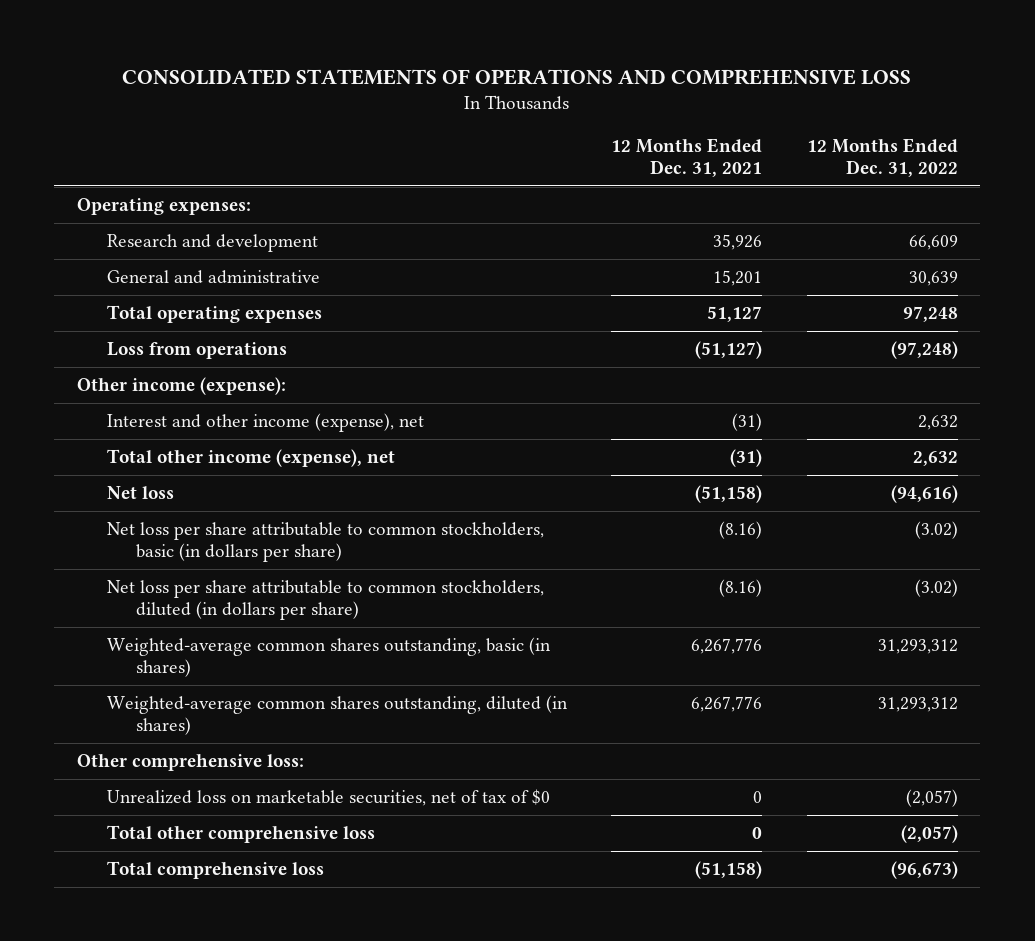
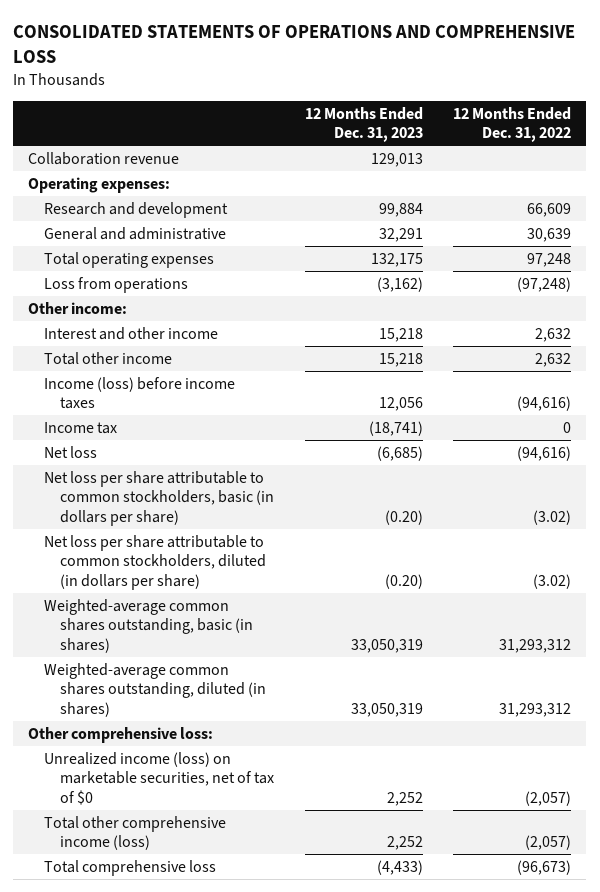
- | 12 Months Ended Dec. 31, 2021 | 12 Months Ended Dec. 31, 2022
+ | 12 Months Ended Dec. 31, 2023 | 12 Months Ended Dec. 31, 2022
+ Collaboration revenue | 129,013 |
- Other income (expense):
- Interest and other income (expense), net | (31) | 2,632
- Total other income (expense), net | (31) | 2,632
+ Other income:
+ Interest and other income | 15,218 | 2,632
+ Total other income | 15,218 | 2,632
+ Income (loss) before income taxes | 12,056 | (94,616)
+ Income tax | (18,741) | 0
- Unrealized loss on marketable securities, net of tax of $0 | 0 | (2,057)
- Total other comprehensive loss | 0 | (2,057)
+ Unrealized income (loss) on marketable securities, net of tax of $0 | 2,252 | (2,057)
+ Total other comprehensive income (loss) | 2,252 | (2,057)

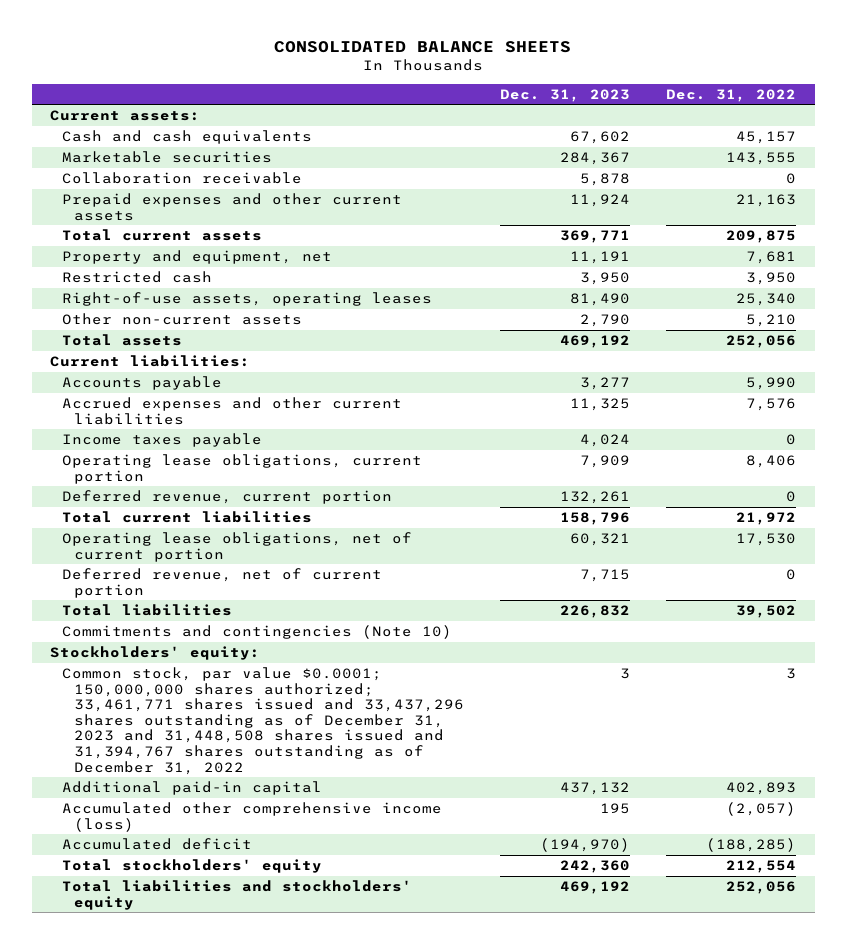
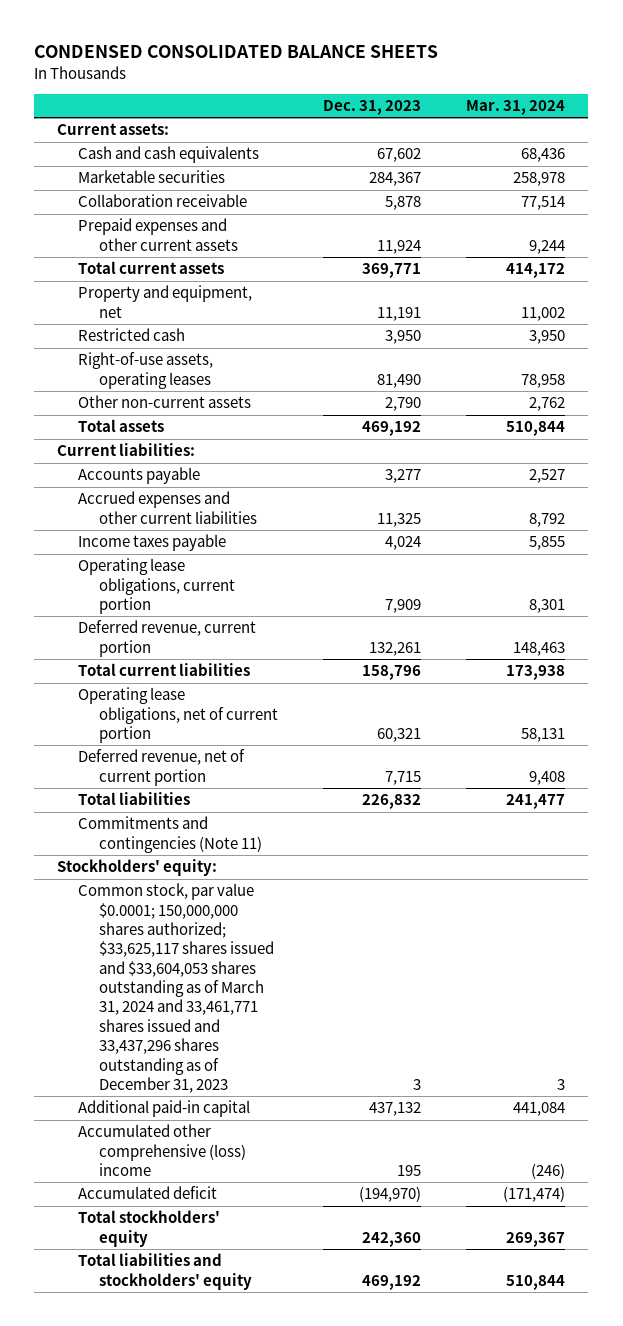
- CONSOLIDATED BALANCE SHEETS
+ CONDENSED CONSOLIDATED BALANCE SHEETS
- | Dec. 31, 2023 | Dec. 31, 2022
+ | Dec. 31, 2023 | Mar. 31, 2024
- Commitments and contingencies (Note 10)
+ Commitments and contingencies (Note 11)
- Common stock, par value $0.0001; 150,000,000 shares authorized; 33,461,771 shares issued and 33,437,296 shares outstanding as of December 31, 2023 and 31,448,508 shares issued and 31,394,767 shares outstanding as of December 31, 2022 | 3 | 3
+ Common stock, par value $0.0001; 150,000,000 shares authorized; $33,625,117 shares issued and $33,604,053 shares outstanding as of March 31, 2024 and 33,461,771 shares issued and 33,437,296 shares outstanding as of December 31, 2023 | 3 | 3
- Accumulated other comprehensive income (loss) | 195 | (2,057)
+ Accumulated other comprehensive (loss) income | 195 | (246)

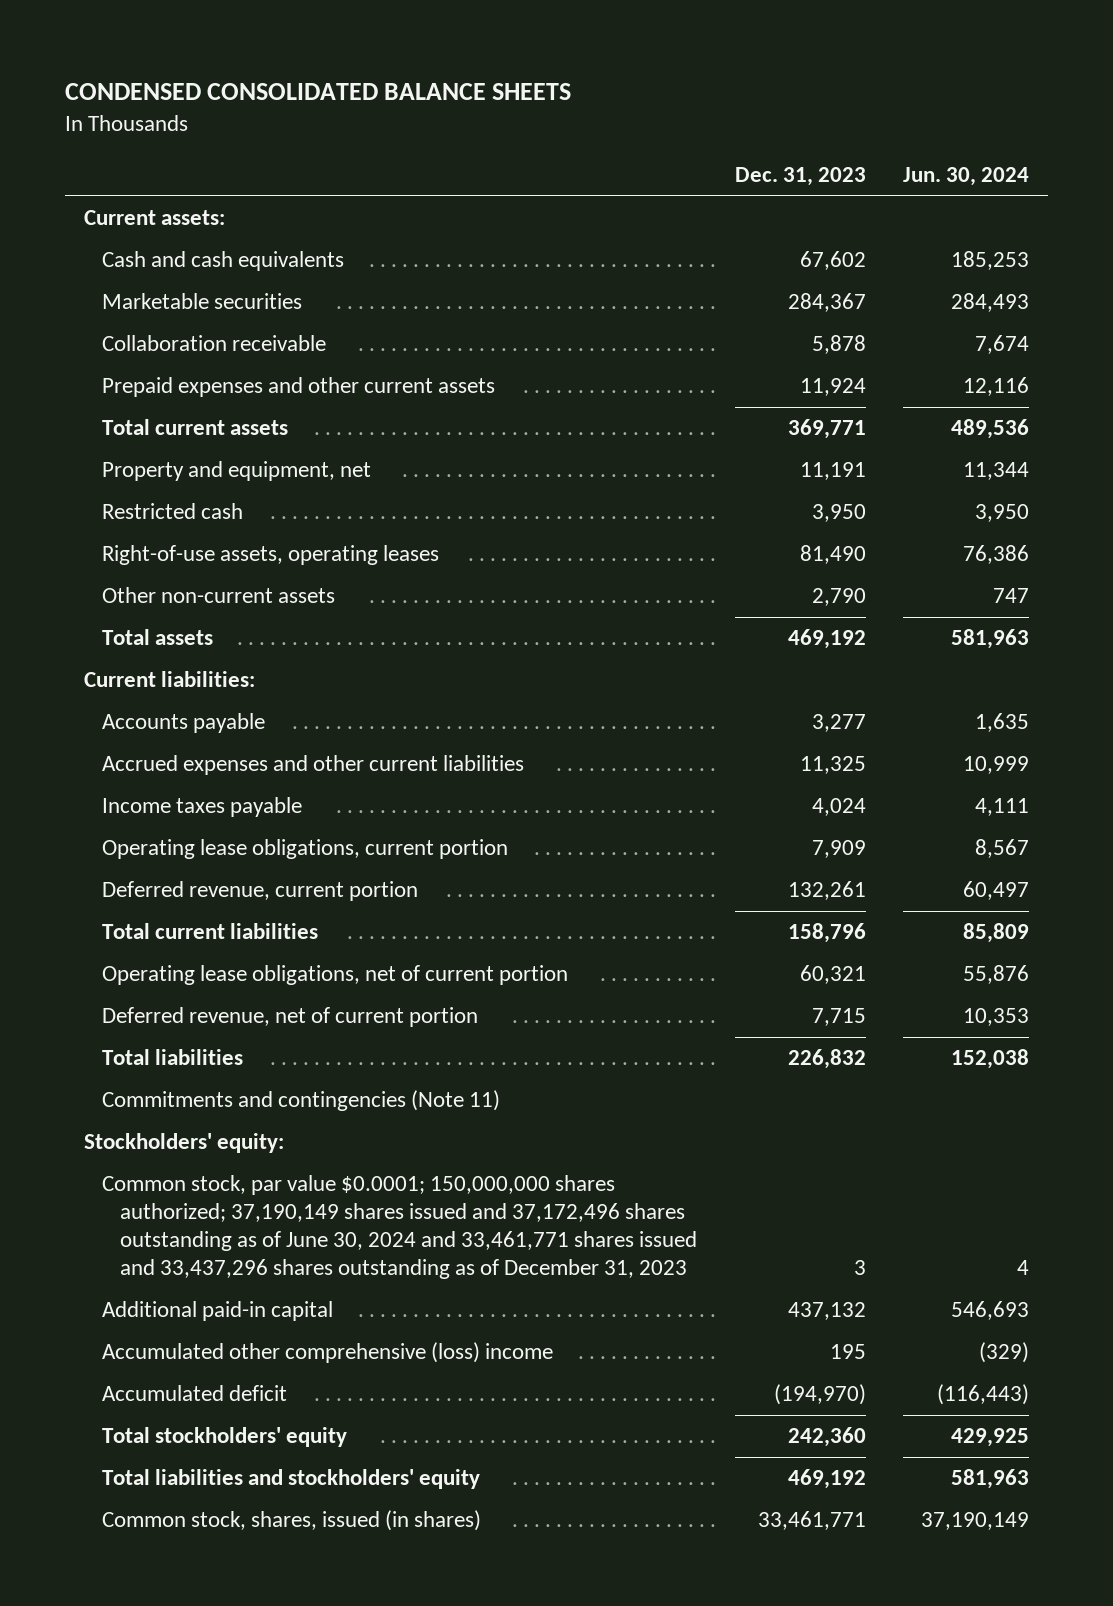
- | Dec. 31, 2023 | Mar. 31, 2024
+ | Dec. 31, 2023 | Jun. 30, 2024
- Common stock, par value $0.0001; 150,000,000 shares authorized; $33,625,117 shares issued and $33,604,053 shares outstanding as of March 31, 2024 and 33,461,771 shares issued and 33,437,296 shares outstanding as of December 31, 2023 | 3 | 3
+ Common stock, par value $0.0001; 150,000,000 shares authorized; 37,190,149 shares issued and 37,172,496 shares outstanding as of June 30, 2024 and 33,461,771 shares issued and 33,437,296 shares outstanding as of December 31, 2023 | 3 | 4
+ Common stock, shares, issued (in shares) | 33,461,771 | 37,190,149

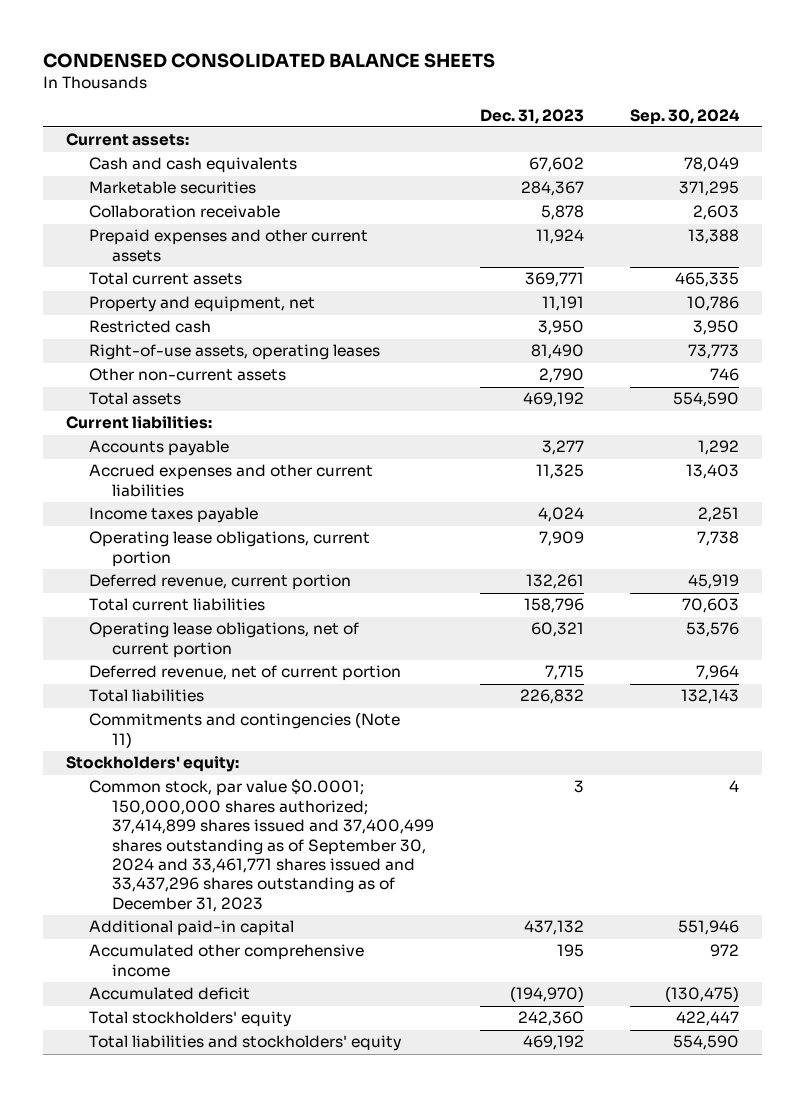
- | Dec. 31, 2023 | Jun. 30, 2024
+ | Dec. 31, 2023 | Sep. 30, 2024
- Common stock, par value $0.0001; 150,000,000 shares authorized; 37,190,149 shares issued and 37,172,496 shares outstanding as of June 30, 2024 and 33,461,771 shares issued and 33,437,296 shares outstanding as of December 31, 2023 | 3 | 4
+ Common stock, par value $0.0001; 150,000,000 shares authorized; 37,414,899 shares issued and 37,400,499 shares outstanding as of September 30, 2024 and 33,461,771 shares issued and 33,437,296 shares outstanding as of December 31, 2023 | 3 | 4
- Accumulated other comprehensive (loss) income | 195 | (329)
+ Accumulated other comprehensive income | 195 | 972
- Common stock, shares, issued (in shares) | 33,461,771 | 37,190,149

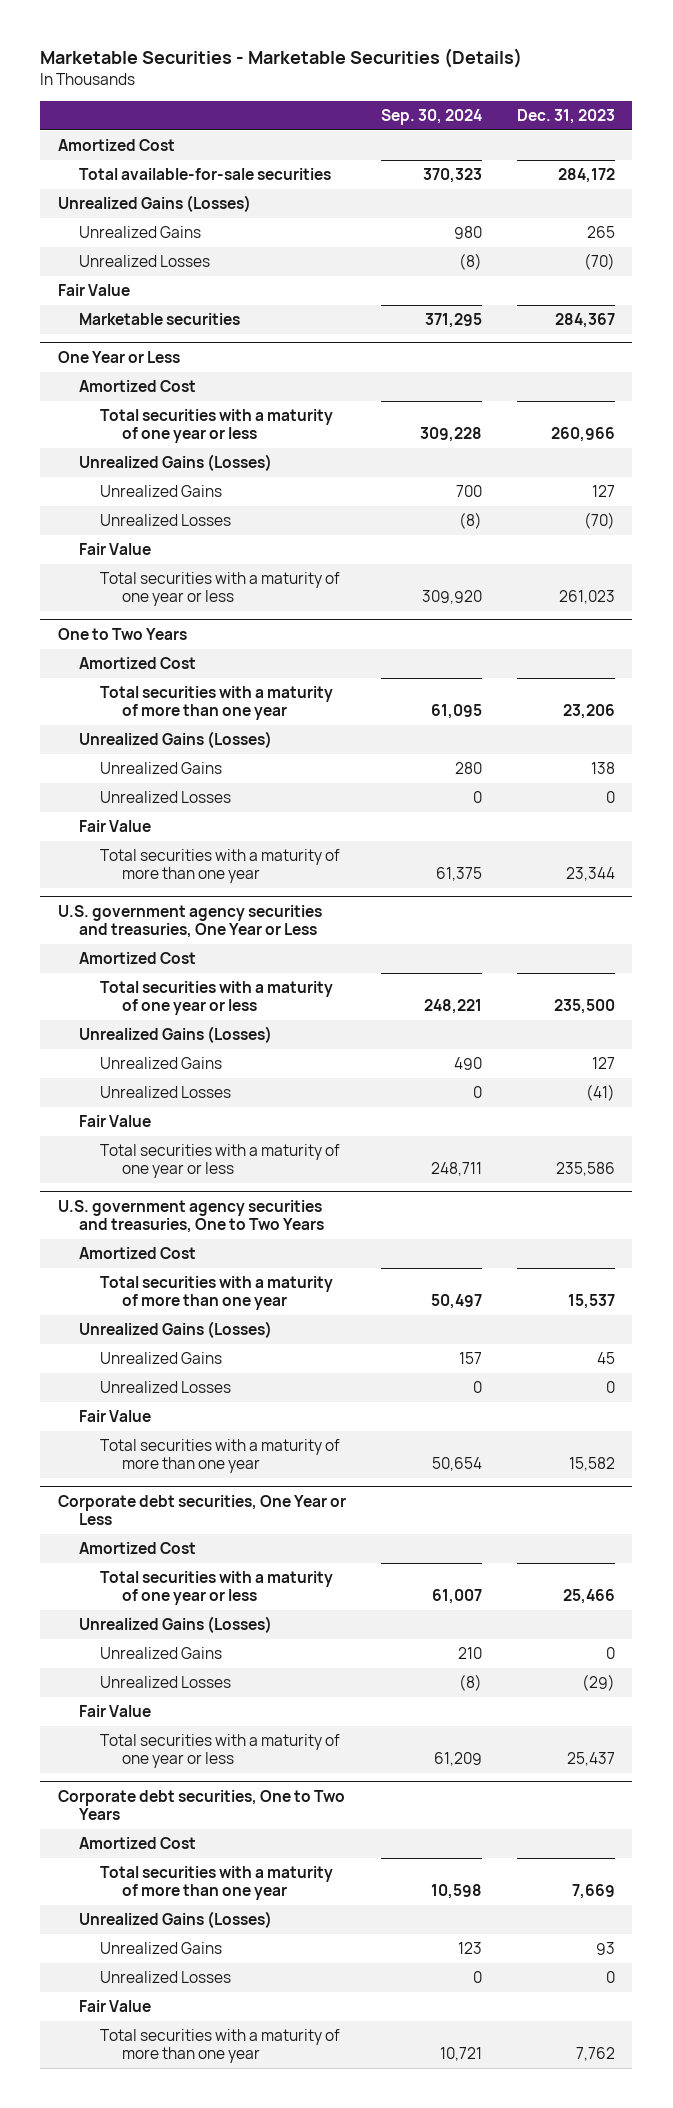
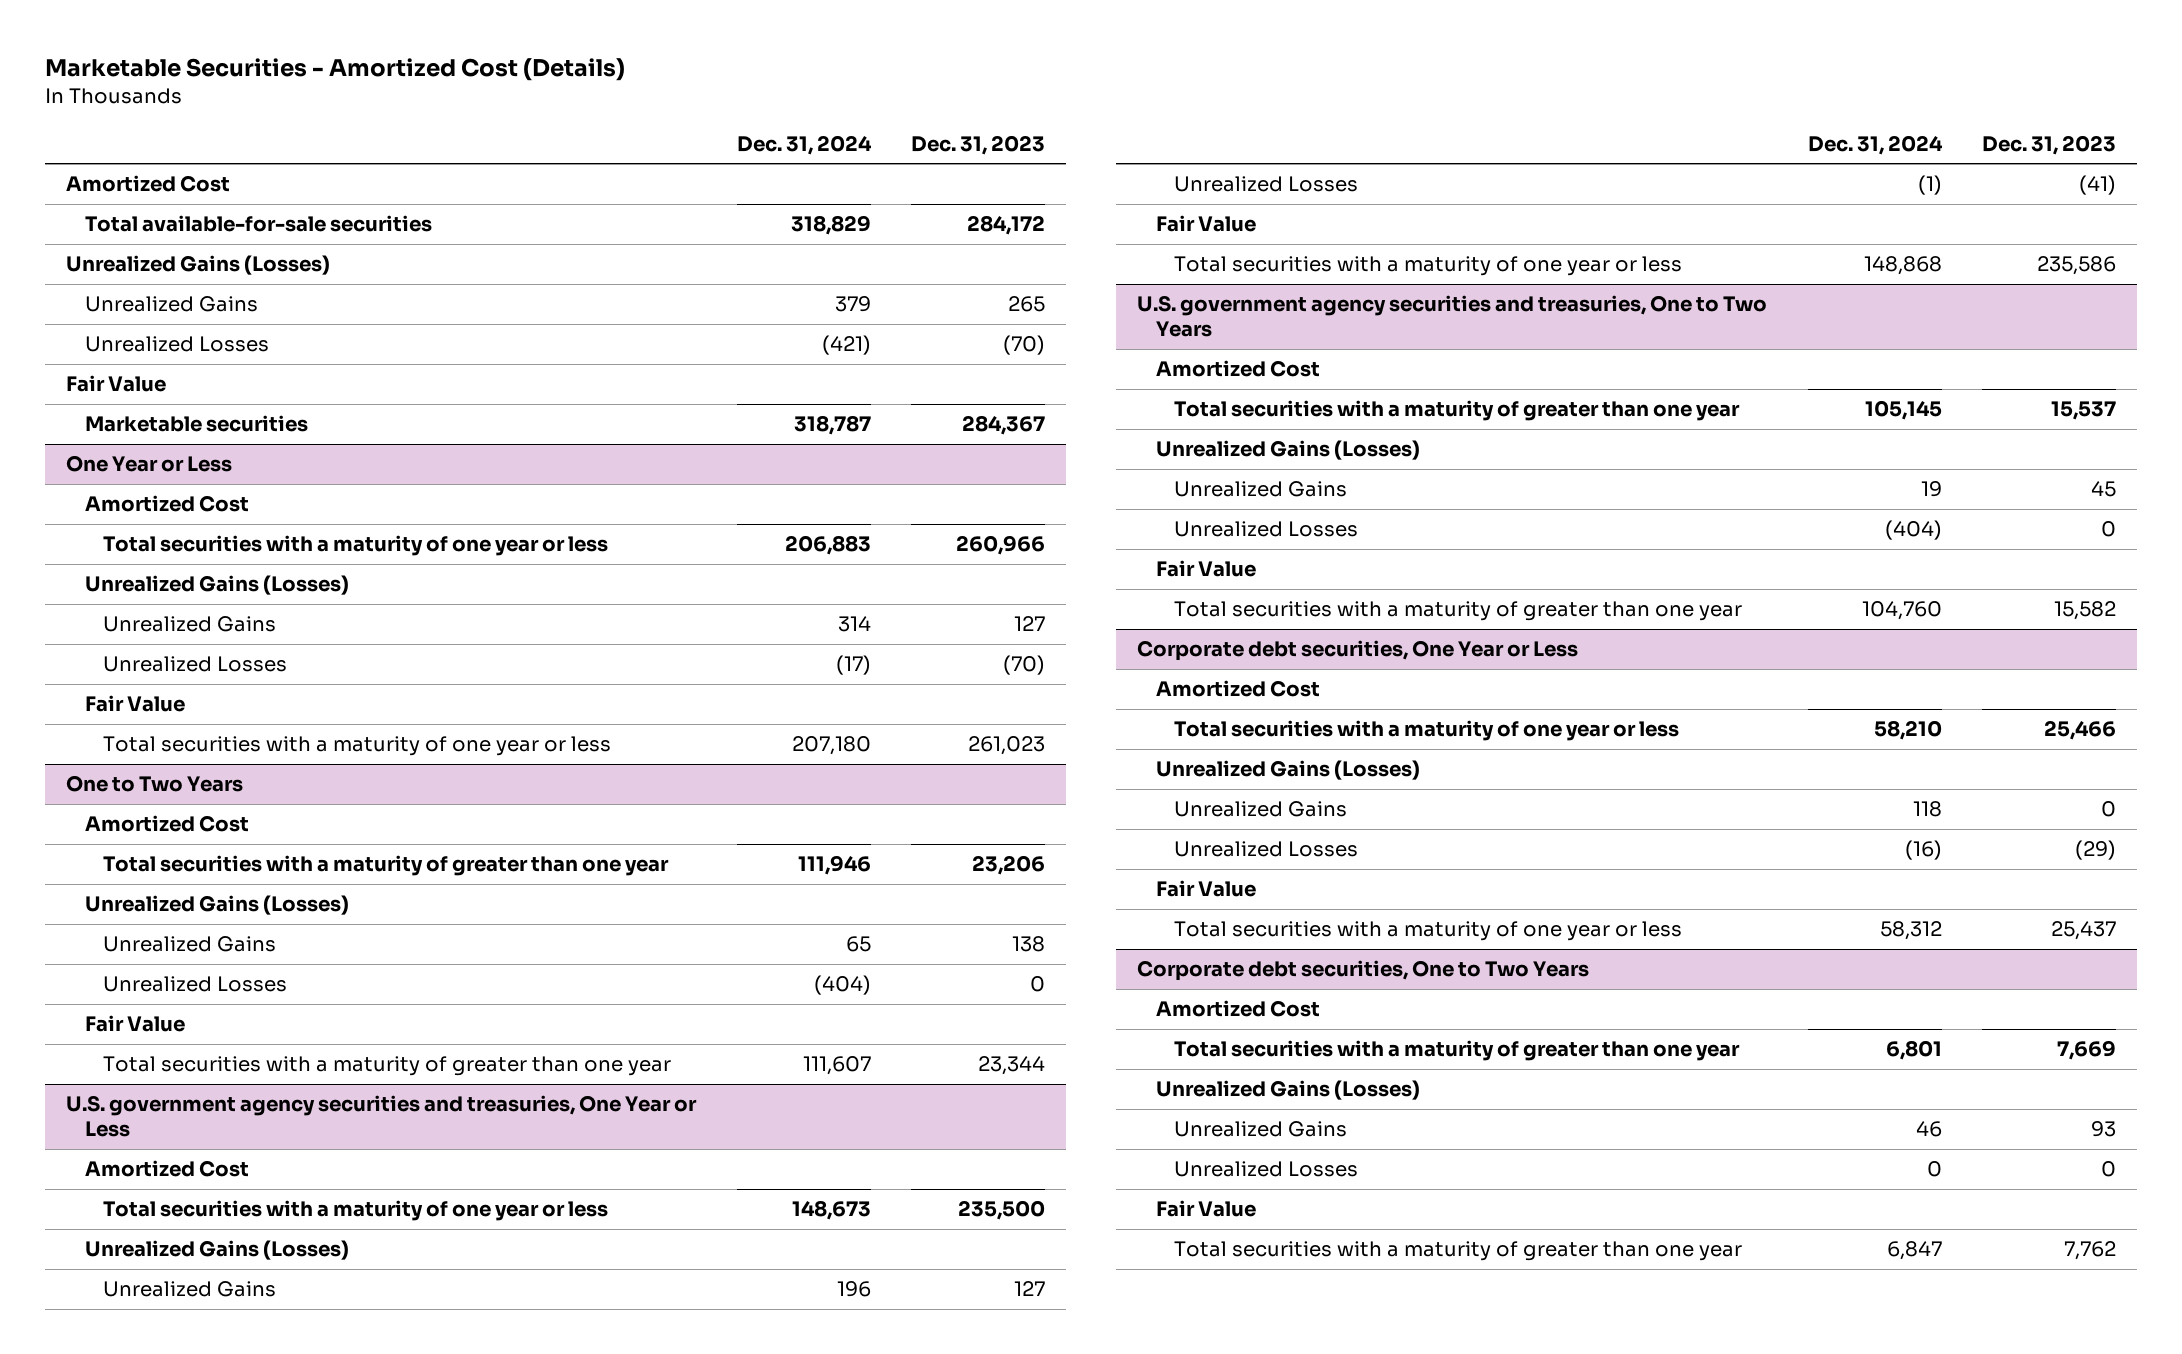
- Marketable Securities - Marketable Securities (Details)
+ Marketable Securities - Amortized Cost (Details)
- | Sep. 30, 2024 | Dec. 31, 2023
+ | Dec. 31, 2024 | Dec. 31, 2023
@ One to Two Years
- Total securities with a maturity of more than one year | 61,095 | 23,206
+ Total securities with a maturity of greater than one year | 111,946 | 23,206
- Total securities with a maturity of more than one year | 61,375 | 23,344
+ Total securities with a maturity of greater than one year | 111,607 | 23,344
@ U.S. government agency securities and treasuries, One to Two Years
- Total securities with a maturity of more than one year | 50,497 | 15,537
+ Total securities with a maturity of greater than one year | 105,145 | 15,537
- Total securities with a maturity of more than one year | 50,654 | 15,582
+ Total securities with a maturity of greater than one year | 104,760 | 15,582
@ Corporate debt securities, One to Two Years
- Total securities with a maturity of more than one year | 10,598 | 7,669
+ Total securities with a maturity of greater than one year | 6,801 | 7,669
- Total securities with a maturity of more than one year | 10,721 | 7,762
+ Total securities with a maturity of greater than one year | 6,847 | 7,762

